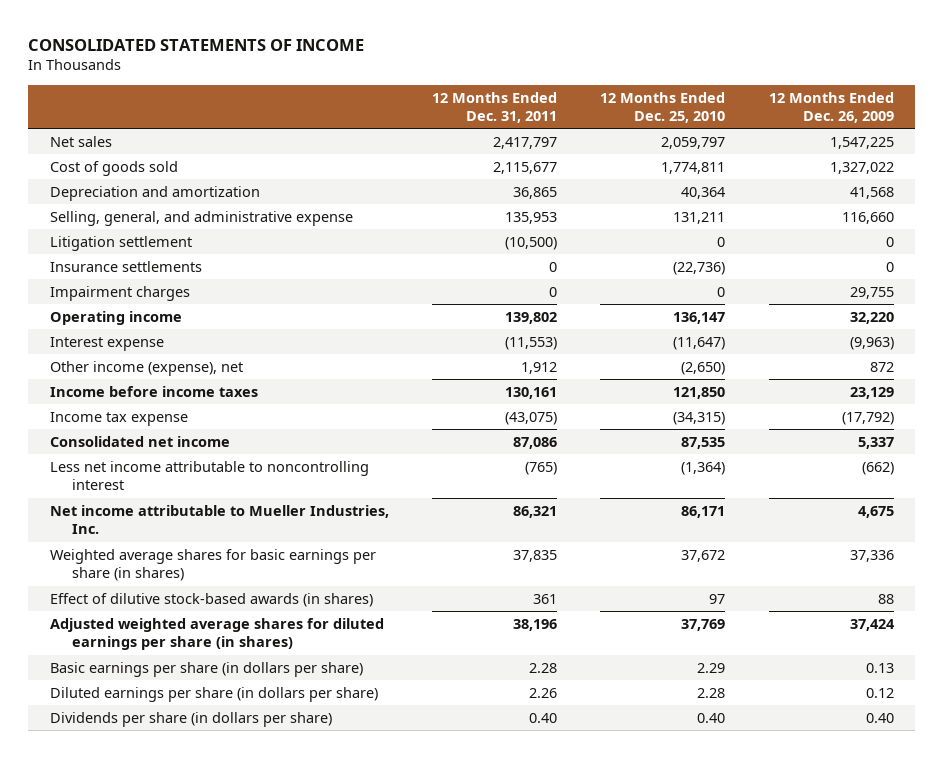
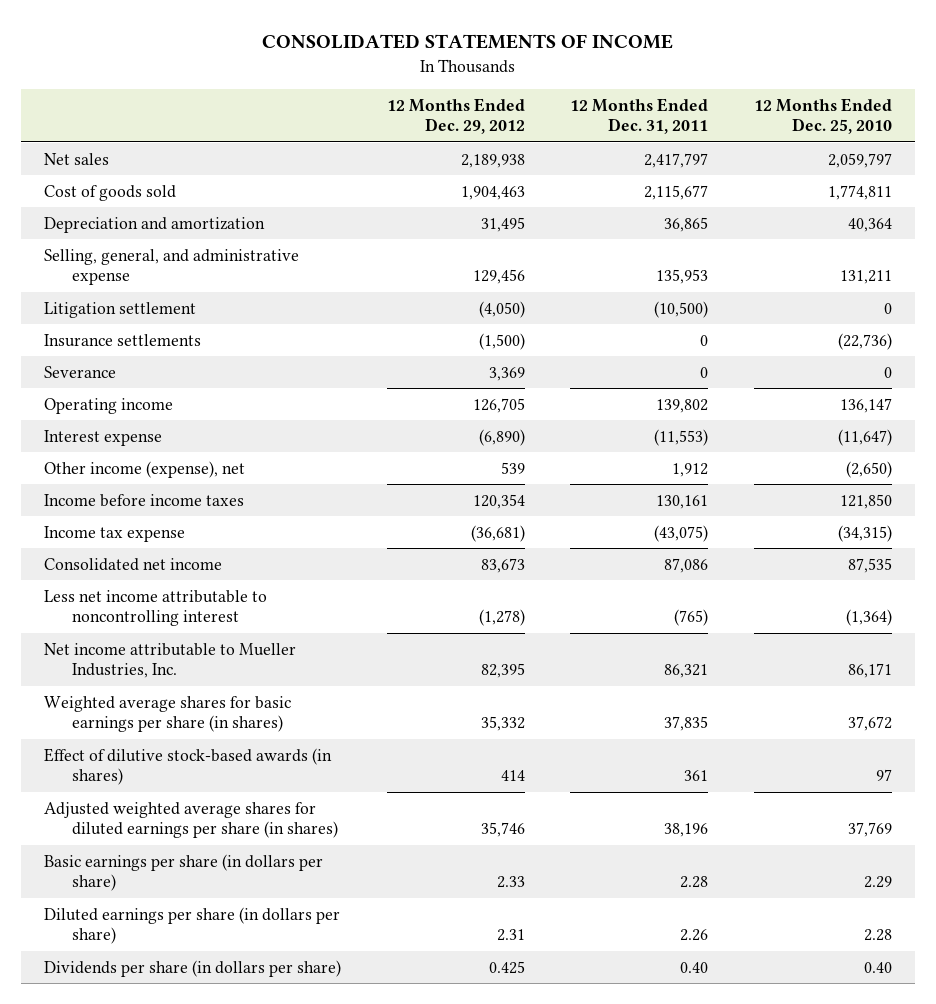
- | 12 Months Ended Dec. 31, 2011 | 12 Months Ended Dec. 25, 2010 | 12 Months Ended Dec. 26, 2009
+ | 12 Months Ended Dec. 29, 2012 | 12 Months Ended Dec. 31, 2011 | 12 Months Ended Dec. 25, 2010
- Impairment charges | 0 | 0 | 29,755
+ Severance | 3,369 | 0 | 0

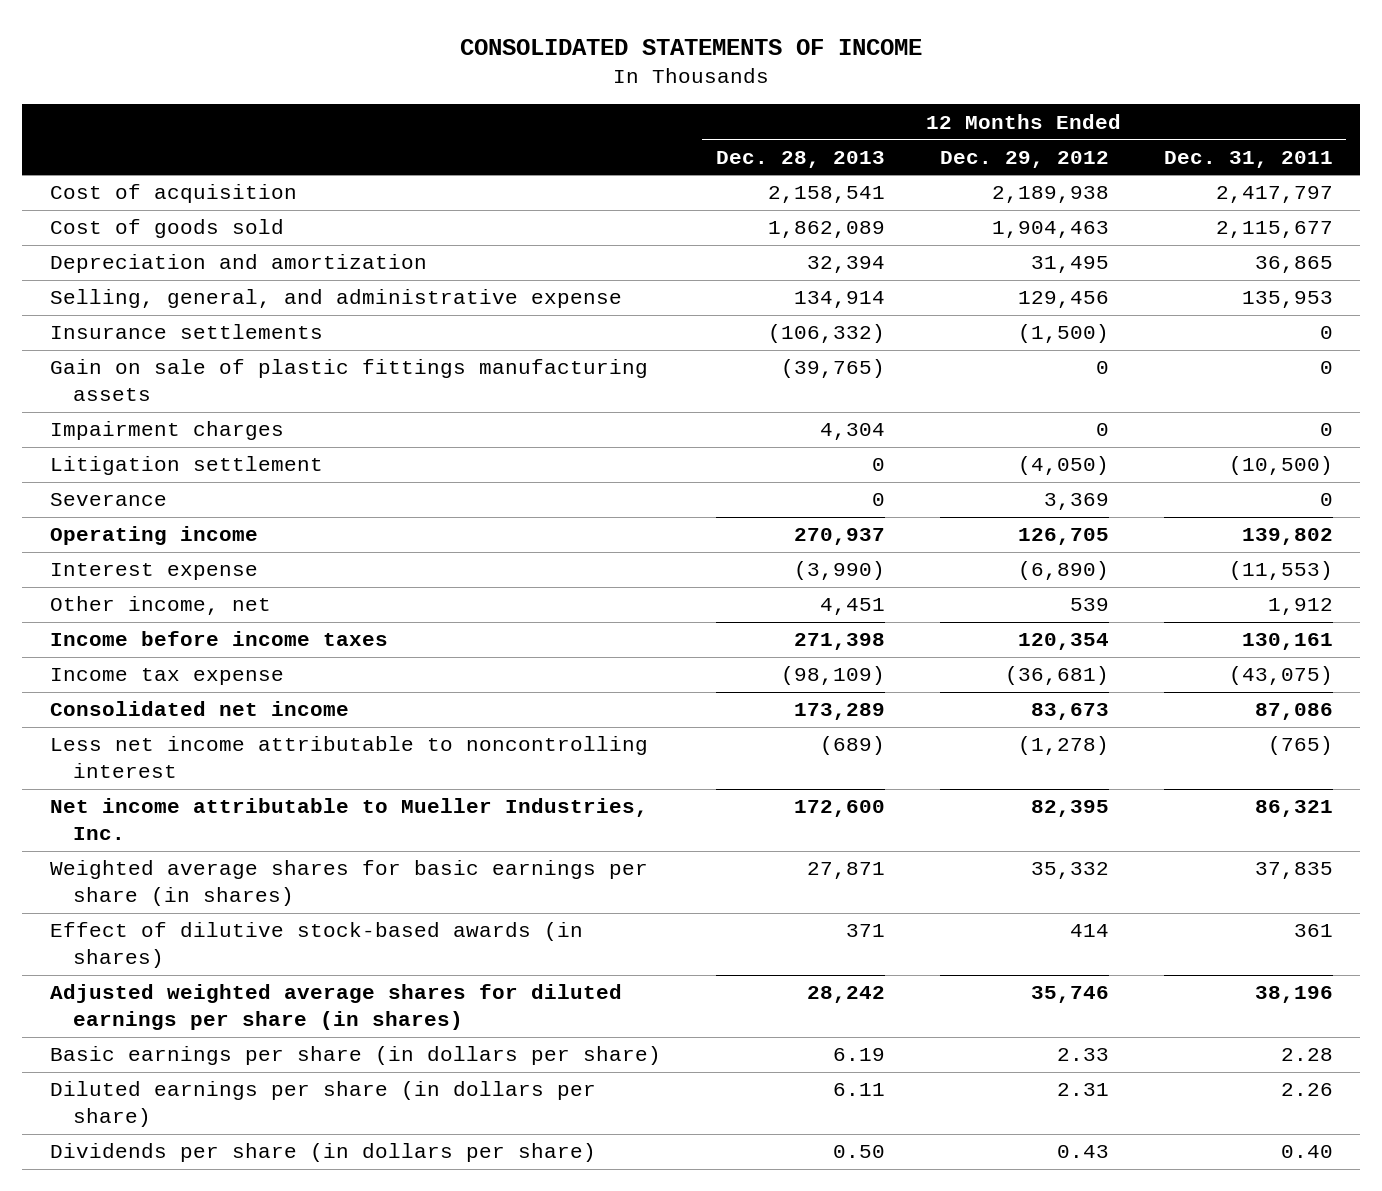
- | 12 Months Ended Dec. 29, 2012 | 12 Months Ended Dec. 31, 2011 | 12 Months Ended Dec. 25, 2010
+ | 12 Months Ended Dec. 28, 2013 | 12 Months Ended Dec. 29, 2012 | 12 Months Ended Dec. 31, 2011
- Net sales | 2,189,938 | 2,417,797 | 2,059,797
+ Cost of acquisition | 2,158,541 | 2,189,938 | 2,417,797
+ Gain on sale of plastic fittings manufacturing assets | (39,765) | 0 | 0
+ Impairment charges | 4,304 | 0 | 0
moved down: Litigation settlement | 0 | (4,050) | (10,500)
- Other income (expense), net | 539 | 1,912 | (2,650)
+ Other income, net | 4,451 | 539 | 1,912
- Dividends per share (in dollars per share) | 0.425 | 0.40 | 0.40
+ Dividends per share (in dollars per share) | 0.50 | 0.43 | 0.40

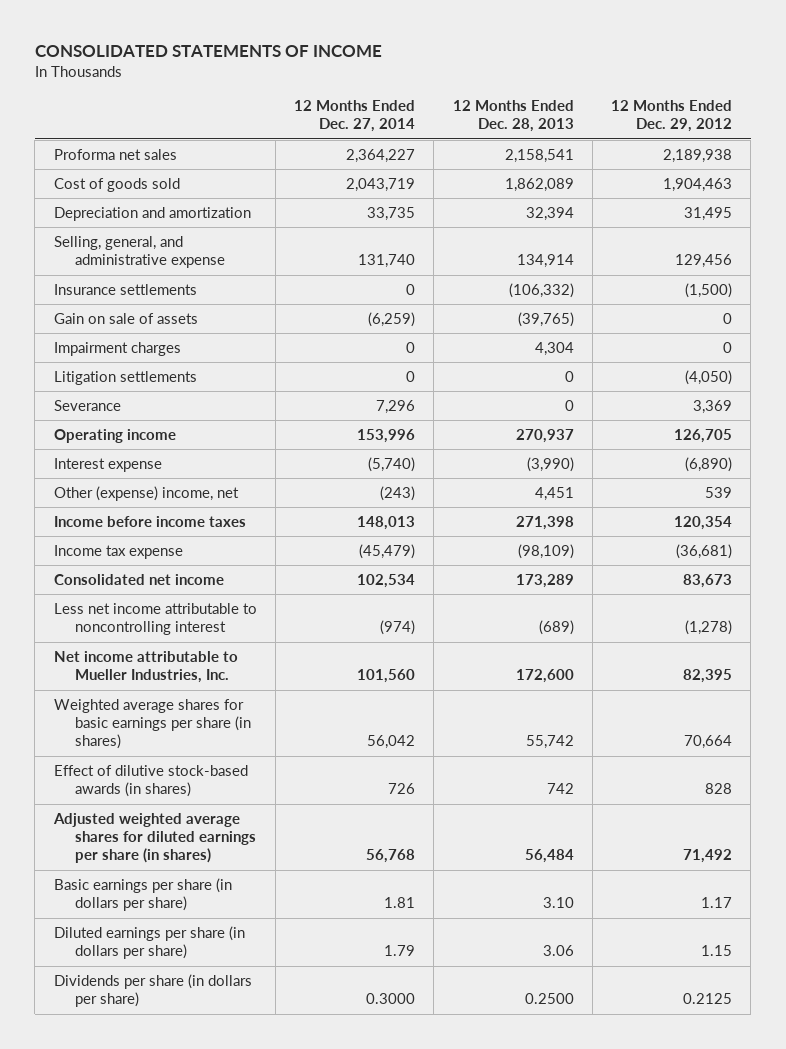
- | 12 Months Ended Dec. 28, 2013 | 12 Months Ended Dec. 29, 2012 | 12 Months Ended Dec. 31, 2011
+ | 12 Months Ended Dec. 27, 2014 | 12 Months Ended Dec. 28, 2013 | 12 Months Ended Dec. 29, 2012
- Cost of acquisition | 2,158,541 | 2,189,938 | 2,417,797
+ Proforma net sales | 2,364,227 | 2,158,541 | 2,189,938
- Gain on sale of plastic fittings manufacturing assets | (39,765) | 0 | 0
+ Gain on sale of assets | (6,259) | (39,765) | 0
- Litigation settlement | 0 | (4,050) | (10,500)
+ Litigation settlements | 0 | 0 | (4,050)
- Other income, net | 4,451 | 539 | 1,912
+ Other (expense) income, net | (243) | 4,451 | 539
- Weighted average shares for basic earnings per share (in shares) | 27,871 | 35,332 | 37,835
- Effect of dilutive stock-based awards (in shares) | 371 | 414 | 361
- Adjusted weighted average shares for diluted earnings per share (in shares) | 28,242 | 35,746 | 38,196
- Basic earnings per share (in dollars per share) | 6.19 | 2.33 | 2.28
- Diluted earnings per share (in dollars per share) | 6.11 | 2.31 | 2.26
- Dividends per share (in dollars per share) | 0.50 | 0.43 | 0.40
+ Weighted average shares for basic earnings per share (in shares) | 56,042 | 55,742 | 70,664
+ Effect of dilutive stock-based awards (in shares) | 726 | 742 | 828
+ Adjusted weighted average shares for diluted earnings per share (in shares) | 56,768 | 56,484 | 71,492
+ Basic earnings per share (in dollars per share) | 1.81 | 3.10 | 1.17
+ Diluted earnings per share (in dollars per share) | 1.79 | 3.06 | 1.15
+ Dividends per share (in dollars per share) | 0.3000 | 0.2500 | 0.2125

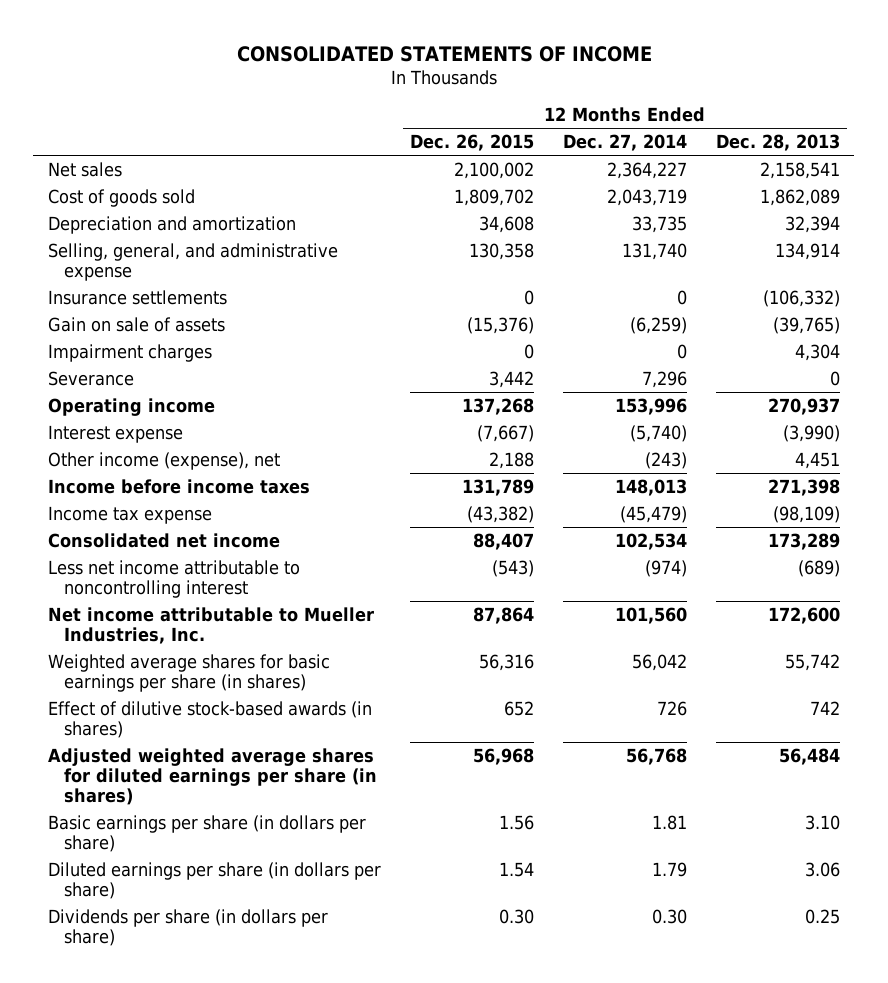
- | 12 Months Ended Dec. 27, 2014 | 12 Months Ended Dec. 28, 2013 | 12 Months Ended Dec. 29, 2012
+ | 12 Months Ended Dec. 26, 2015 | 12 Months Ended Dec. 27, 2014 | 12 Months Ended Dec. 28, 2013
- Proforma net sales | 2,364,227 | 2,158,541 | 2,189,938
+ Net sales | 2,100,002 | 2,364,227 | 2,158,541
- Litigation settlements | 0 | 0 | (4,050)
- Other (expense) income, net | (243) | 4,451 | 539
+ Other income (expense), net | 2,188 | (243) | 4,451
- Dividends per share (in dollars per share) | 0.3000 | 0.2500 | 0.2125
+ Dividends per share (in dollars per share) | 0.30 | 0.30 | 0.25

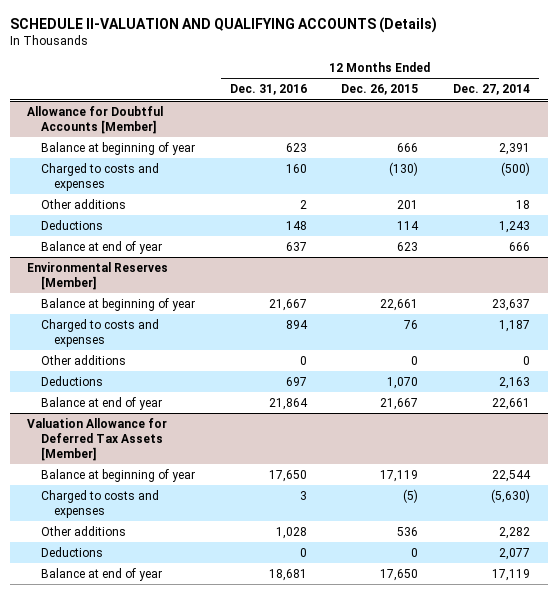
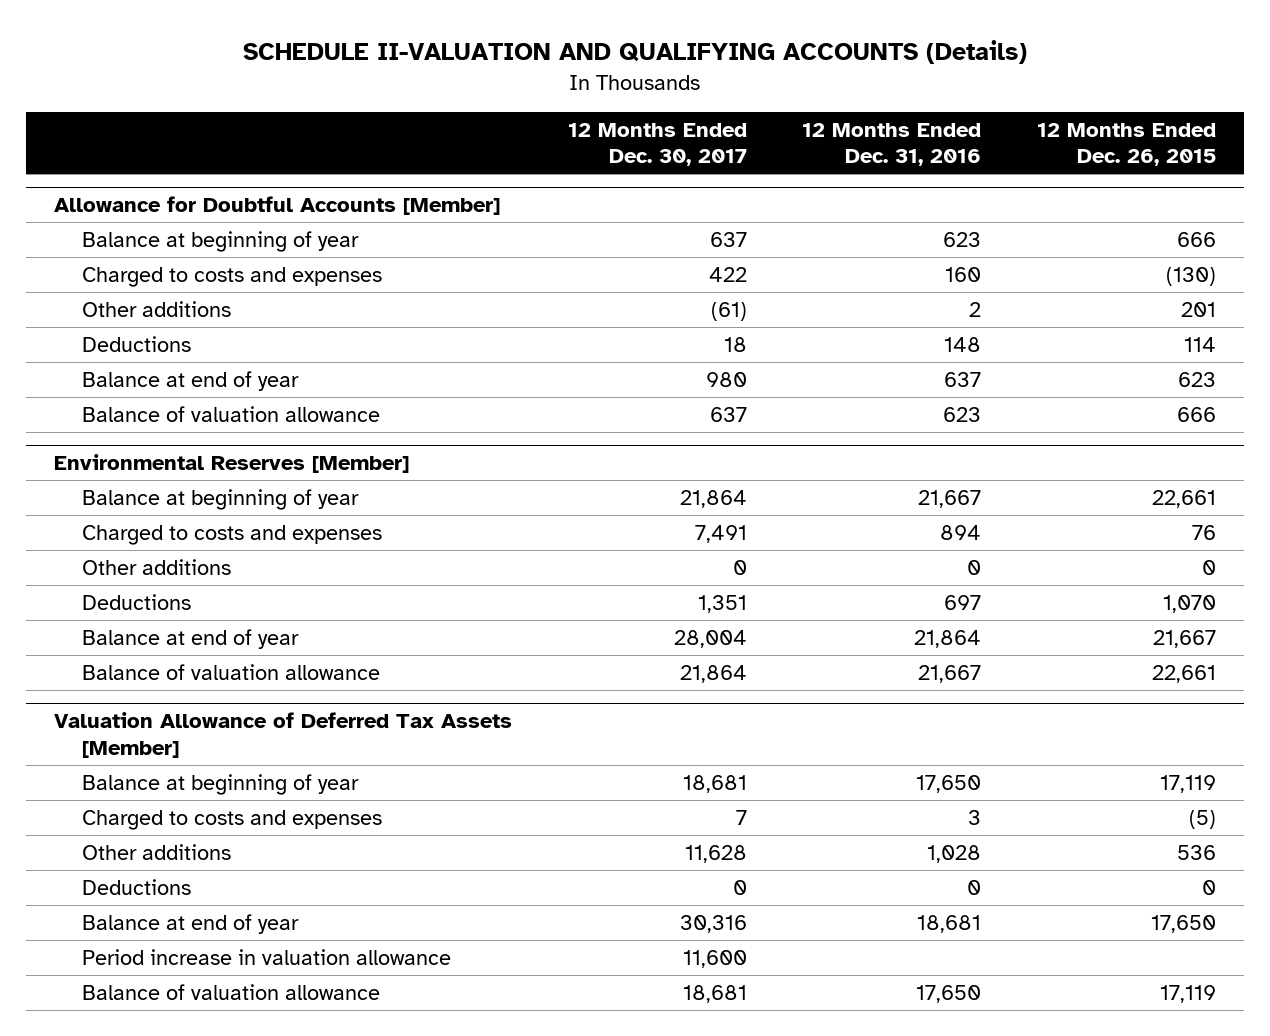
- | 12 Months Ended Dec. 31, 2016 | 12 Months Ended Dec. 26, 2015 | 12 Months Ended Dec. 27, 2014
+ | 12 Months Ended Dec. 30, 2017 | 12 Months Ended Dec. 31, 2016 | 12 Months Ended Dec. 26, 2015
@ Allowance for Doubtful Accounts [Member]
+ Balance of valuation allowance | 637 | 623 | 666
- Valuation Allowance for Deferred Tax Assets [Member]
@ Environmental Reserves [Member]
+ Balance of valuation allowance | 21,864 | 21,667 | 22,661
+ Valuation Allowance of Deferred Tax Assets [Member]
+ Period increase in valuation allowance | 11,600 | |
+ Balance of valuation allowance | 18,681 | 17,650 | 17,119

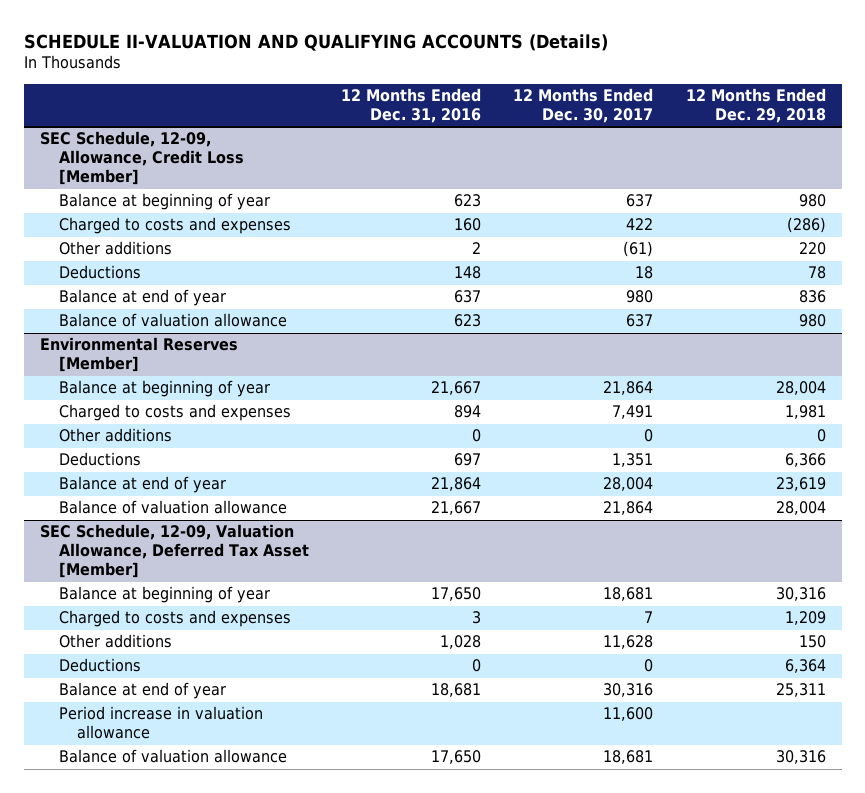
- | 12 Months Ended Dec. 30, 2017 | 12 Months Ended Dec. 31, 2016 | 12 Months Ended Dec. 26, 2015
+ | 12 Months Ended Dec. 31, 2016 | 12 Months Ended Dec. 30, 2017 | 12 Months Ended Dec. 29, 2018
- Allowance for Doubtful Accounts [Member]
+ SEC Schedule, 12-09, Allowance, Credit Loss [Member]
- Valuation Allowance of Deferred Tax Assets [Member]
+ SEC Schedule, 12-09, Valuation Allowance, Deferred Tax Asset [Member]

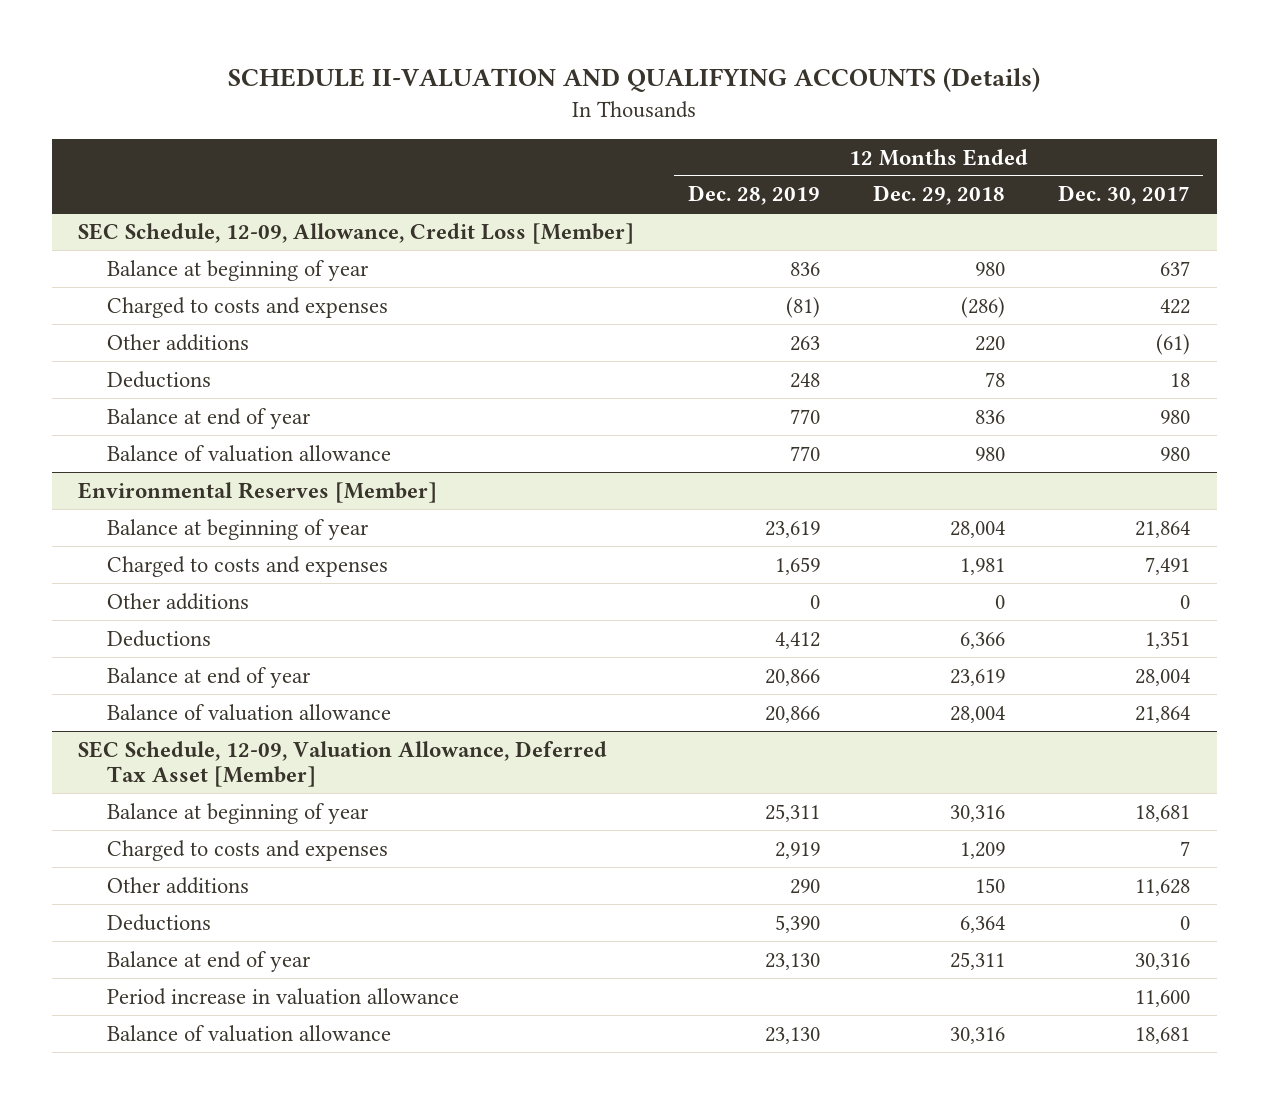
- | 12 Months Ended Dec. 31, 2016 | 12 Months Ended Dec. 30, 2017 | 12 Months Ended Dec. 29, 2018
+ | 12 Months Ended Dec. 28, 2019 | 12 Months Ended Dec. 29, 2018 | 12 Months Ended Dec. 30, 2017
@ SEC Schedule, 12-09, Allowance, Credit Loss [Member]
- Balance of valuation allowance | 623 | 637 | 980
+ Balance of valuation allowance | 770 | 980 | 980

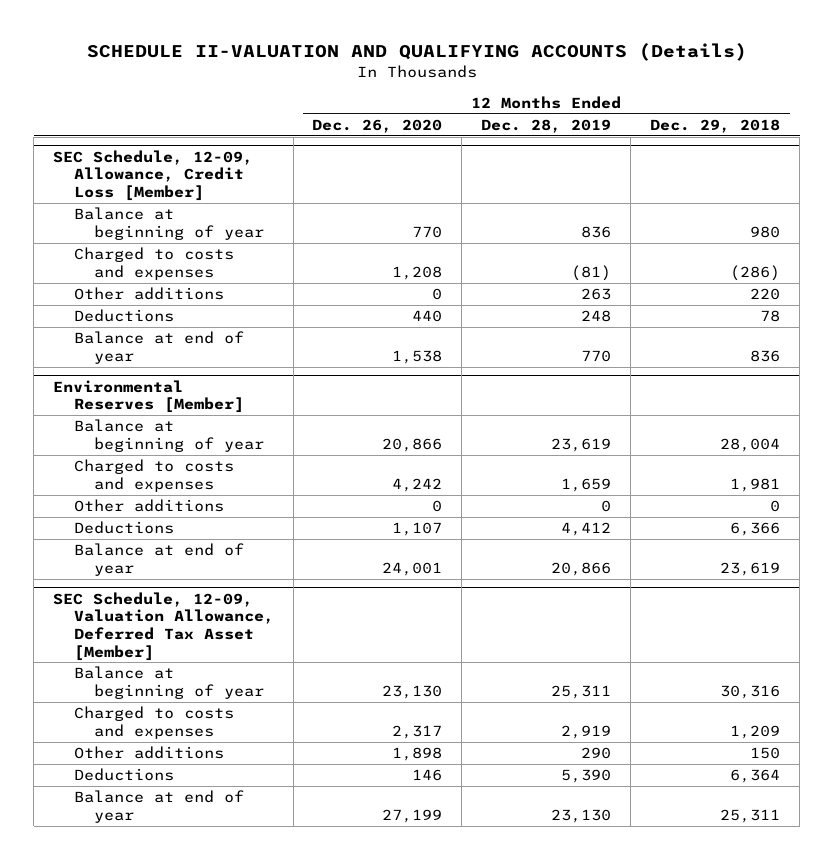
- | 12 Months Ended Dec. 28, 2019 | 12 Months Ended Dec. 29, 2018 | 12 Months Ended Dec. 30, 2017
+ | 12 Months Ended Dec. 26, 2020 | 12 Months Ended Dec. 28, 2019 | 12 Months Ended Dec. 29, 2018
@ SEC Schedule, 12-09, Allowance, Credit Loss [Member]
- Balance of valuation allowance | 770 | 980 | 980
@ Environmental Reserves [Member]
- Balance of valuation allowance | 20,866 | 28,004 | 21,864
@ SEC Schedule, 12-09, Valuation Allowance, Deferred Tax Asset [Member]
- Period increase in valuation allowance | | | 11,600
- Balance of valuation allowance | 23,130 | 30,316 | 18,681

